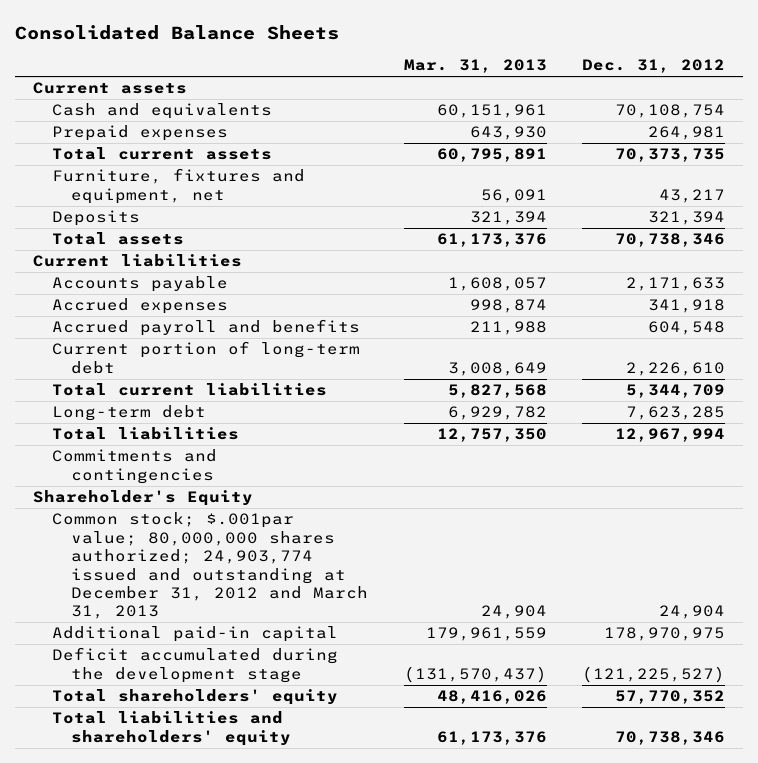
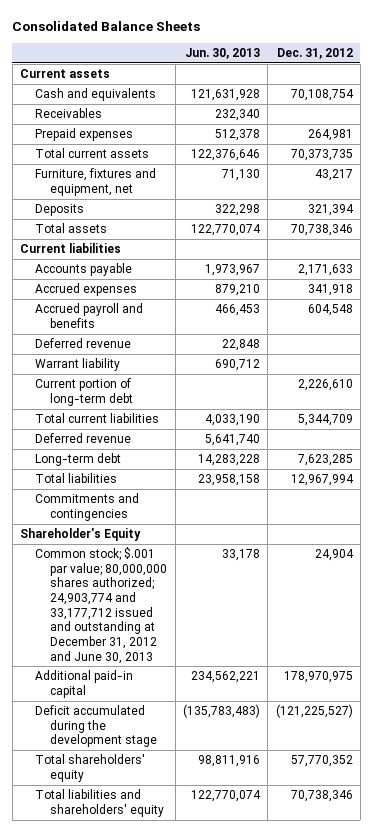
- | Mar. 31, 2013 | Dec. 31, 2012
+ | Jun. 30, 2013 | Dec. 31, 2012
+ Receivables | 232,340 |
+ Deferred revenue | 22,848 |
+ Warrant liability | 690,712 |
+ Deferred revenue | 5,641,740 |
- Common stock; $.001par value; 80,000,000 shares authorized; 24,903,774 issued and outstanding at December 31, 2012 and March 31, 2013 | 24,904 | 24,904
+ Common stock; $.001 par value; 80,000,000 shares authorized; 24,903,774 and 33,177,712 issued and outstanding at December 31, 2012 and June 30, 2013 | 33,178 | 24,904

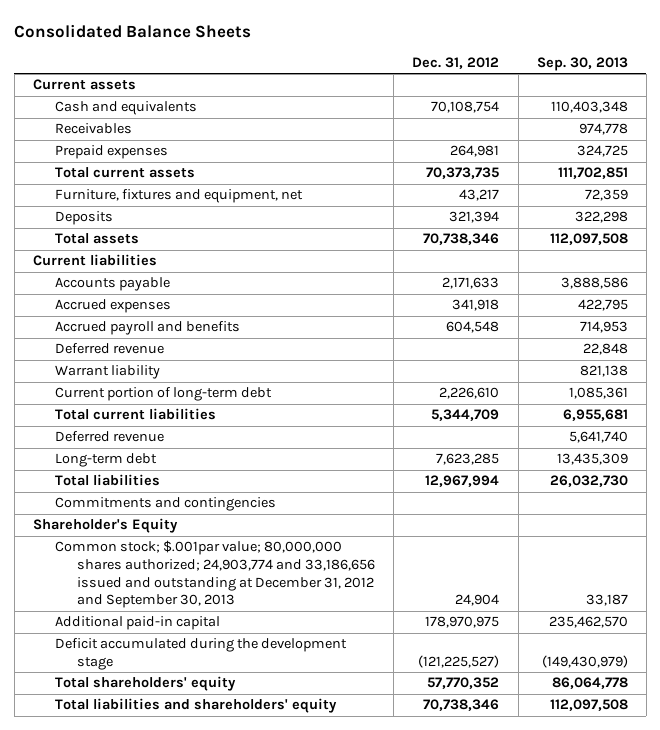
- | Jun. 30, 2013 | Dec. 31, 2012
+ | Dec. 31, 2012 | Sep. 30, 2013
- Common stock; $.001 par value; 80,000,000 shares authorized; 24,903,774 and 33,177,712 issued and outstanding at December 31, 2012 and June 30, 2013 | 33,178 | 24,904
+ Common stock; $.001par value; 80,000,000 shares authorized; 24,903,774 and 33,186,656 issued and outstanding at December 31, 2012 and September 30, 2013 | 24,904 | 33,187

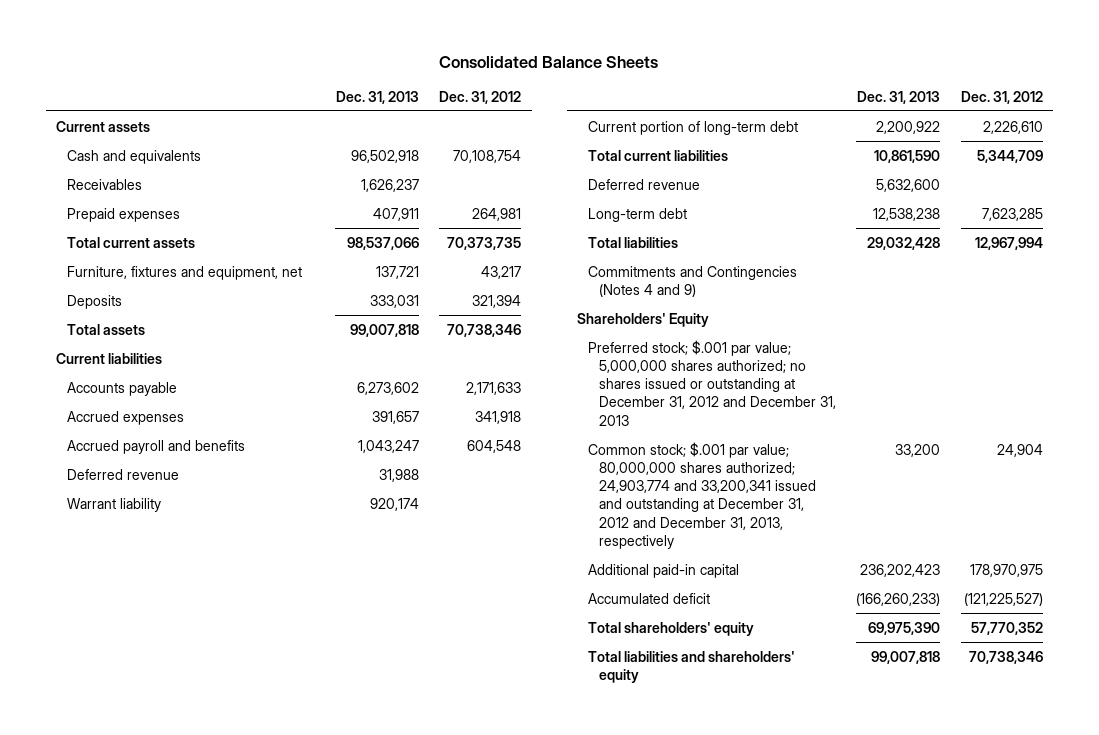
- | Dec. 31, 2012 | Sep. 30, 2013
+ | Dec. 31, 2013 | Dec. 31, 2012
- Commitments and contingencies
- Shareholder's Equity
- Common stock; $.001par value; 80,000,000 shares authorized; 24,903,774 and 33,186,656 issued and outstanding at December 31, 2012 and September 30, 2013 | 24,904 | 33,187
+ Commitments and Contingencies (Notes 4 and 9)
+ Shareholders' Equity
+ Preferred stock; $.001 par value; 5,000,000 shares authorized; no shares issued or outstanding at December 31, 2012 and December 31, 2013
+ Common stock; $.001 par value; 80,000,000 shares authorized; 24,903,774 and 33,200,341 issued and outstanding at December 31, 2012 and December 31, 2013, respectively | 33,200 | 24,904
- Deficit accumulated during the development stage | (121,225,527) | (149,430,979)
+ Accumulated deficit | (166,260,233) | (121,225,527)

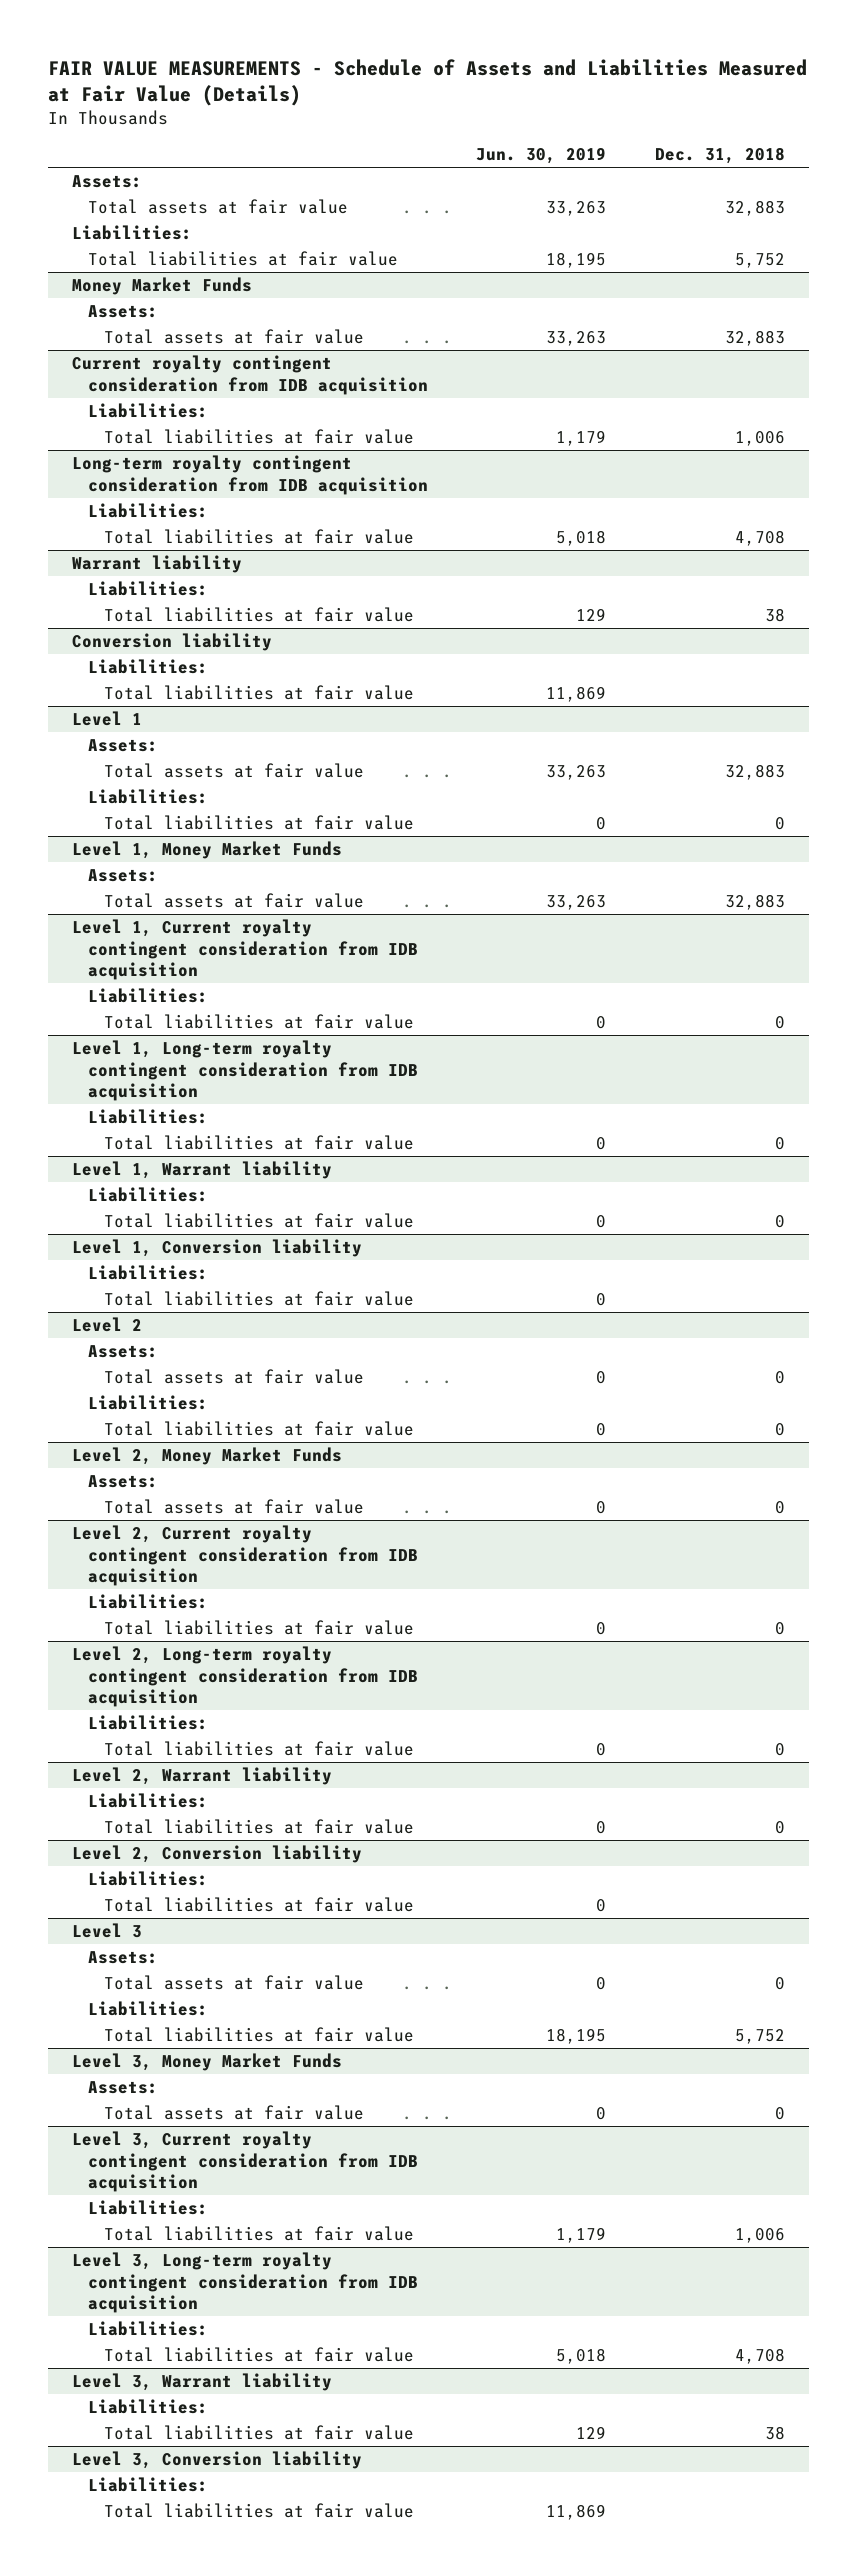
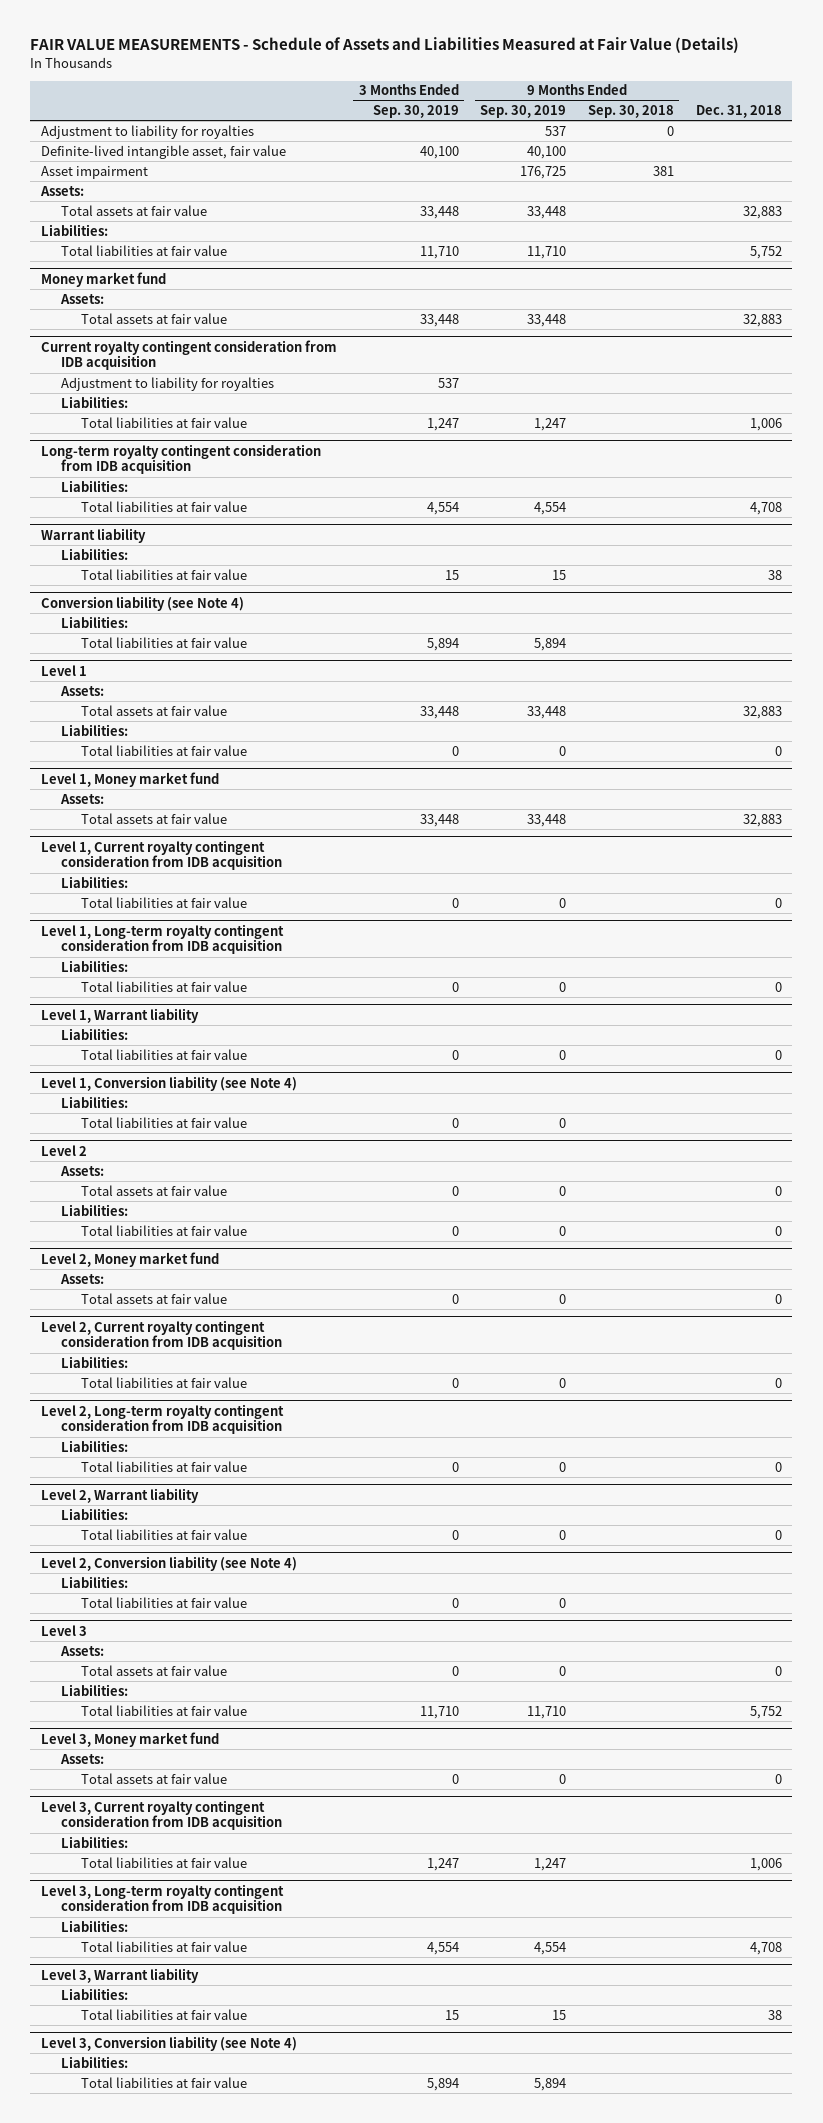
- | Jun. 30, 2019 | Dec. 31, 2018
+ | 3 Months Ended Sep. 30, 2019 | 9 Months Ended Sep. 30, 2019 | 9 Months Ended Sep. 30, 2018 | Dec. 31, 2018
+ Adjustment to liability for royalties | | 537 | 0 |
+ Definite-lived intangible asset, fair value | 40,100 | 40,100 | |
+ Asset impairment | | 176,725 | 381 |
- Money Market Funds
+ Money market fund
@ Current royalty contingent consideration from IDB acquisition
+ Adjustment to liability for royalties | 537 | | |
- Conversion liability
+ Conversion liability (see Note 4)
- Level 1, Money Market Funds
+ Level 1, Money market fund
- Level 1, Conversion liability
+ Level 1, Conversion liability (see Note 4)
- Level 2, Money Market Funds
+ Level 2, Money market fund
- Level 2, Conversion liability
+ Level 2, Conversion liability (see Note 4)
- Level 3, Money Market Funds
+ Level 3, Money market fund
- Level 3, Conversion liability
+ Level 3, Conversion liability (see Note 4)

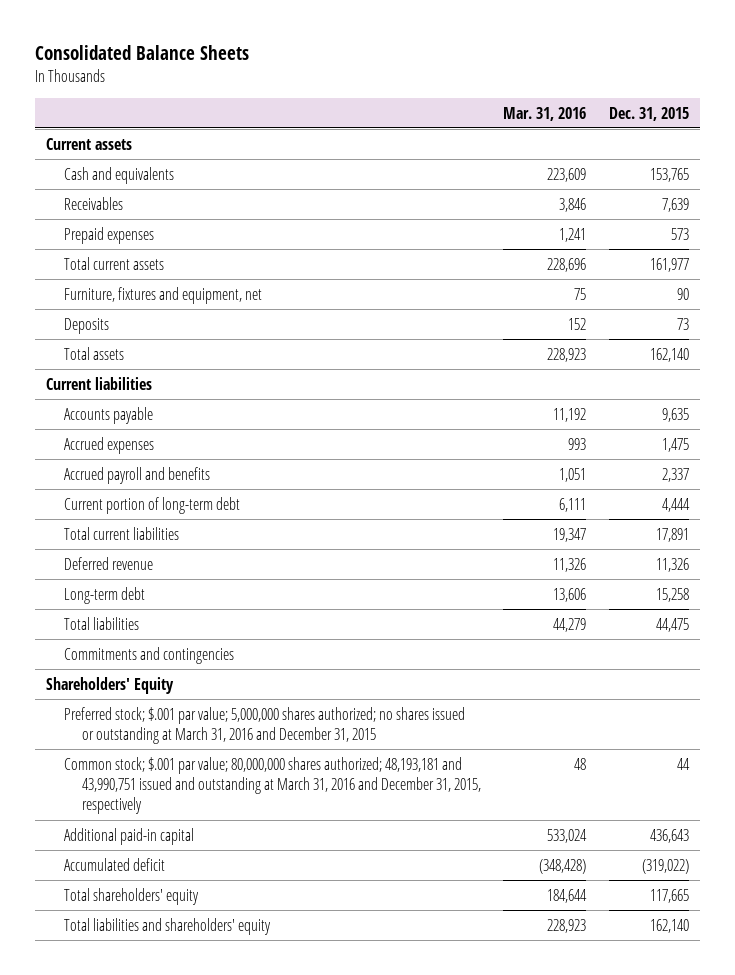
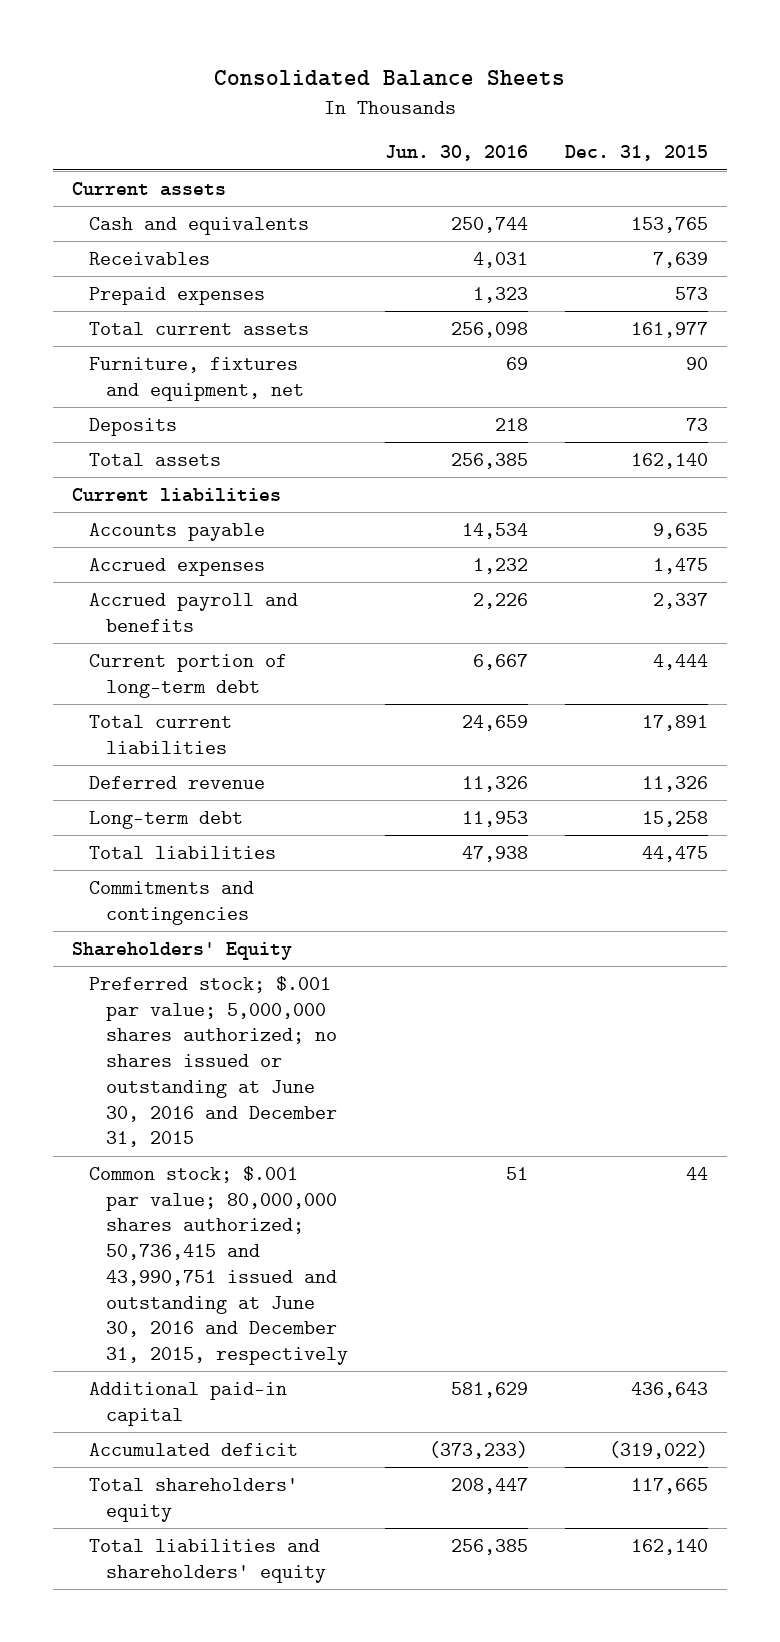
- | Mar. 31, 2016 | Dec. 31, 2015
+ | Jun. 30, 2016 | Dec. 31, 2015
- Preferred stock; $.001 par value; 5,000,000 shares authorized; no shares issued or outstanding at March 31, 2016 and December 31, 2015
- Common stock; $.001 par value; 80,000,000 shares authorized; 48,193,181 and 43,990,751 issued and outstanding at March 31, 2016 and December 31, 2015, respectively | 48 | 44
+ Preferred stock; $.001 par value; 5,000,000 shares authorized; no shares issued or outstanding at June 30, 2016 and December 31, 2015
+ Common stock; $.001 par value; 80,000,000 shares authorized; 50,736,415 and 43,990,751 issued and outstanding at June 30, 2016 and December 31, 2015, respectively | 51 | 44

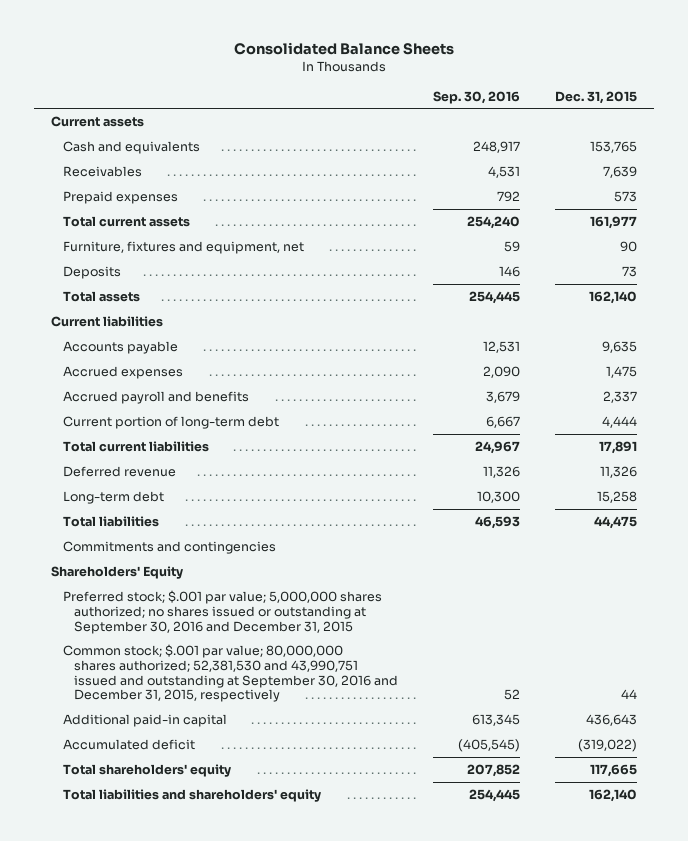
- | Jun. 30, 2016 | Dec. 31, 2015
+ | Sep. 30, 2016 | Dec. 31, 2015
- Preferred stock; $.001 par value; 5,000,000 shares authorized; no shares issued or outstanding at June 30, 2016 and December 31, 2015
- Common stock; $.001 par value; 80,000,000 shares authorized; 50,736,415 and 43,990,751 issued and outstanding at June 30, 2016 and December 31, 2015, respectively | 51 | 44
+ Preferred stock; $.001 par value; 5,000,000 shares authorized; no shares issued or outstanding at September 30, 2016 and December 31, 2015
+ Common stock; $.001 par value; 80,000,000 shares authorized; 52,381,530 and 43,990,751 issued and outstanding at September 30, 2016 and December 31, 2015, respectively | 52 | 44

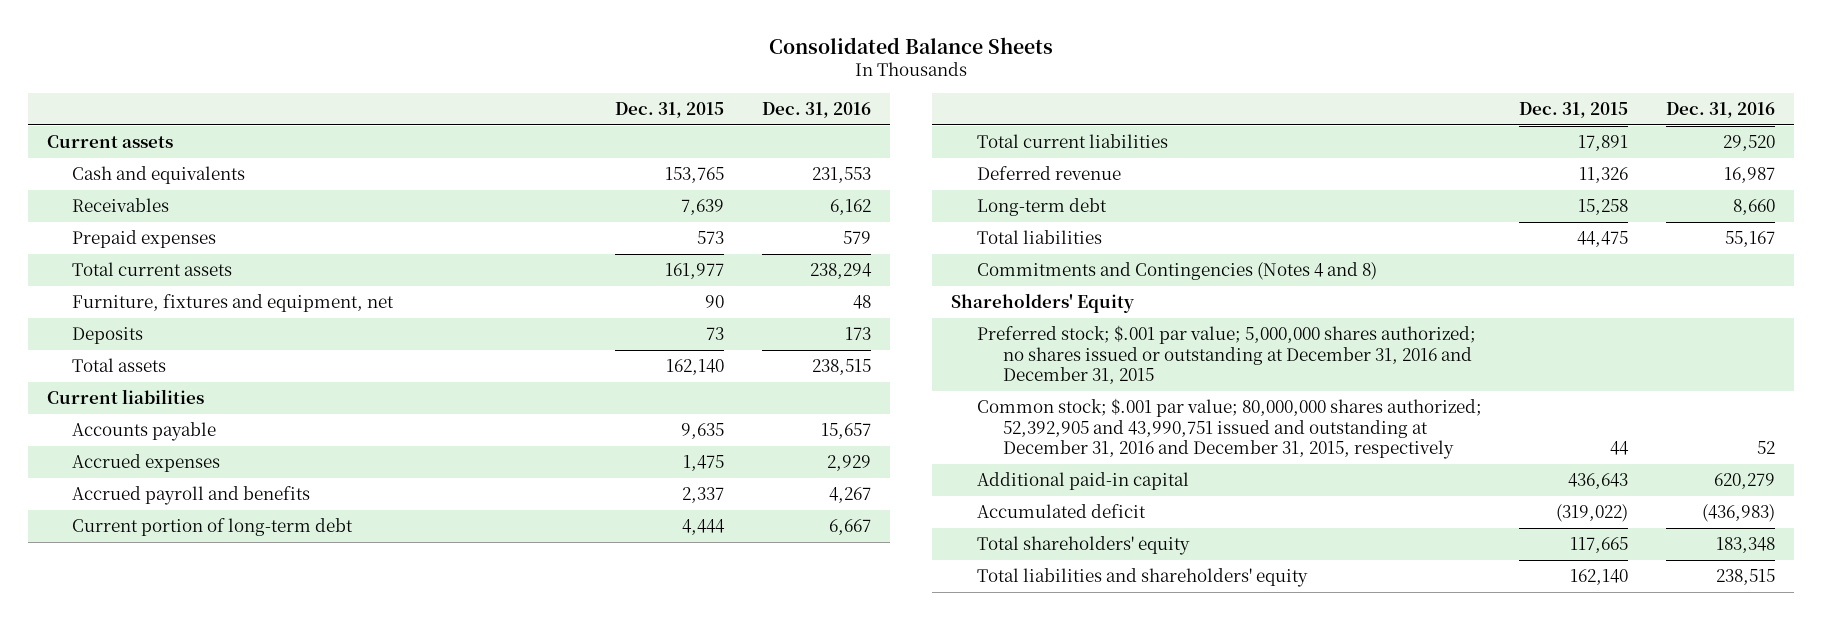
- | Sep. 30, 2016 | Dec. 31, 2015
+ | Dec. 31, 2015 | Dec. 31, 2016
- Commitments and contingencies
+ Commitments and Contingencies (Notes 4 and 8)
- Preferred stock; $.001 par value; 5,000,000 shares authorized; no shares issued or outstanding at September 30, 2016 and December 31, 2015
- Common stock; $.001 par value; 80,000,000 shares authorized; 52,381,530 and 43,990,751 issued and outstanding at September 30, 2016 and December 31, 2015, respectively | 52 | 44
+ Preferred stock; $.001 par value; 5,000,000 shares authorized; no shares issued or outstanding at December 31, 2016 and December 31, 2015
+ Common stock; $.001 par value; 80,000,000 shares authorized; 52,392,905 and 43,990,751 issued and outstanding at December 31, 2016 and December 31, 2015, respectively | 44 | 52

